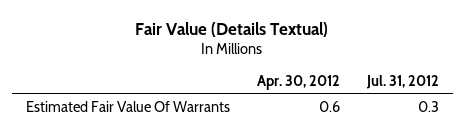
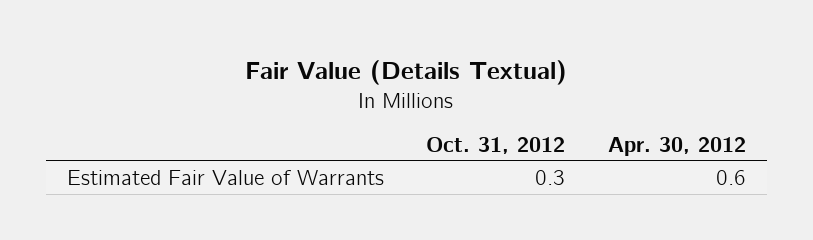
- | Apr. 30, 2012 | Jul. 31, 2012
+ | Oct. 31, 2012 | Apr. 30, 2012
- Estimated Fair Value Of Warrants | 0.6 | 0.3
+ Estimated Fair Value of Warrants | 0.3 | 0.6

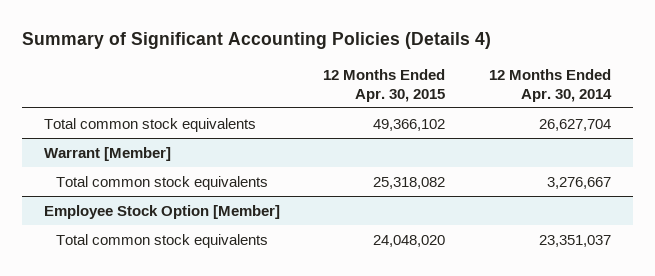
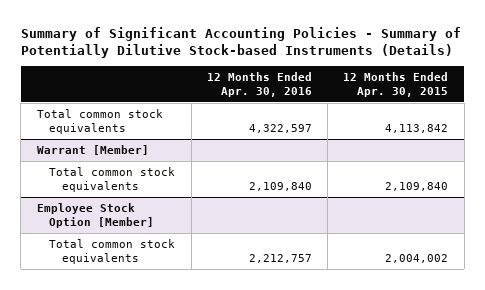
- Summary of Significant Accounting Policies (Details 4)
+ Summary of Significant Accounting Policies - Summary of Potentially Dilutive Stock-based Instruments (Details)
- | 12 Months Ended Apr. 30, 2015 | 12 Months Ended Apr. 30, 2014
+ | 12 Months Ended Apr. 30, 2016 | 12 Months Ended Apr. 30, 2015
- Total common stock equivalents | 49,366,102 | 26,627,704
+ Total common stock equivalents | 4,322,597 | 4,113,842
@ Warrant [Member]
- Total common stock equivalents | 25,318,082 | 3,276,667
+ Total common stock equivalents | 2,109,840 | 2,109,840
@ Employee Stock Option [Member]
- Total common stock equivalents | 24,048,020 | 23,351,037
+ Total common stock equivalents | 2,212,757 | 2,004,002

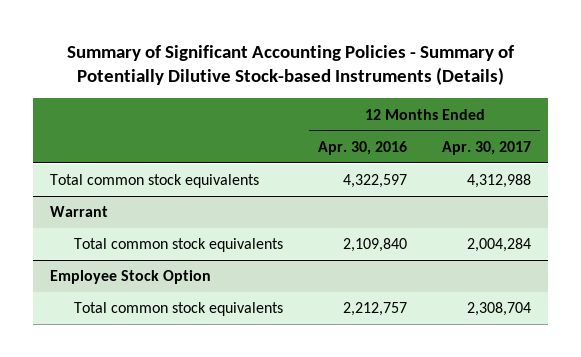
- | 12 Months Ended Apr. 30, 2016 | 12 Months Ended Apr. 30, 2015
+ | 12 Months Ended Apr. 30, 2016 | 12 Months Ended Apr. 30, 2017
- Warrant [Member]
+ Warrant
- Employee Stock Option [Member]
+ Employee Stock Option

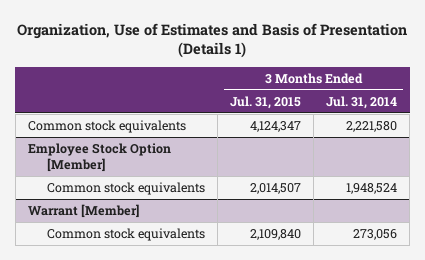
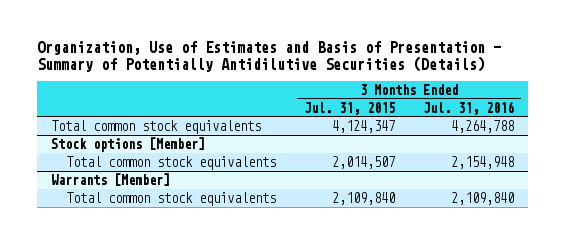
- Organization, Use of Estimates and Basis of Presentation (Details 1)
+ Organization, Use of Estimates and Basis of Presentation - Summary of Potentially Antidilutive Securities (Details)
- | 3 Months Ended Jul. 31, 2015 | 3 Months Ended Jul. 31, 2014
+ | 3 Months Ended Jul. 31, 2015 | 3 Months Ended Jul. 31, 2016
- Common stock equivalents | 4,124,347 | 2,221,580
- Employee Stock Option [Member]
- Common stock equivalents | 2,014,507 | 1,948,524
- Warrant [Member]
- Common stock equivalents | 2,109,840 | 273,056
+ Total common stock equivalents | 4,124,347 | 4,264,788
+ Stock options [Member]
+ Total common stock equivalents | 2,014,507 | 2,154,948
+ Warrants [Member]
+ Total common stock equivalents | 2,109,840 | 2,109,840

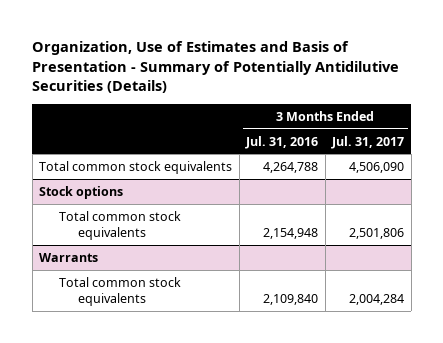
- | 3 Months Ended Jul. 31, 2015 | 3 Months Ended Jul. 31, 2016
+ | 3 Months Ended Jul. 31, 2016 | 3 Months Ended Jul. 31, 2017
- Stock options [Member]
+ Stock options
- Warrants [Member]
+ Warrants

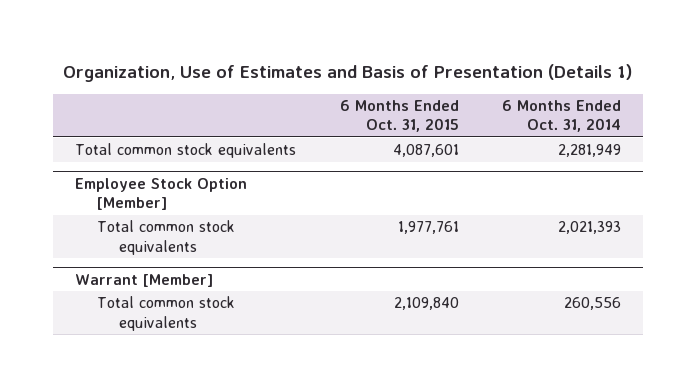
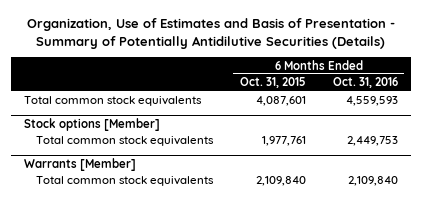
- Organization, Use of Estimates and Basis of Presentation (Details 1)
+ Organization, Use of Estimates and Basis of Presentation - Summary of Potentially Antidilutive Securities (Details)
- | 6 Months Ended Oct. 31, 2015 | 6 Months Ended Oct. 31, 2014
+ | 6 Months Ended Oct. 31, 2015 | 6 Months Ended Oct. 31, 2016
- Employee Stock Option [Member]
+ Stock options [Member]
- Warrant [Member]
+ Warrants [Member]

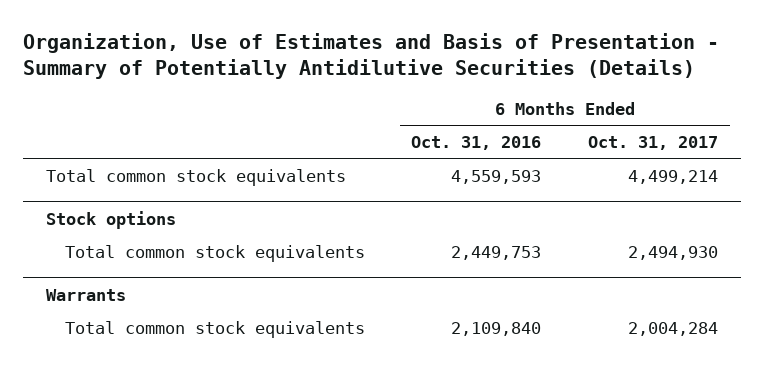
- | 6 Months Ended Oct. 31, 2015 | 6 Months Ended Oct. 31, 2016
+ | 6 Months Ended Oct. 31, 2016 | 6 Months Ended Oct. 31, 2017
- Stock options [Member]
+ Stock options
- Warrants [Member]
+ Warrants

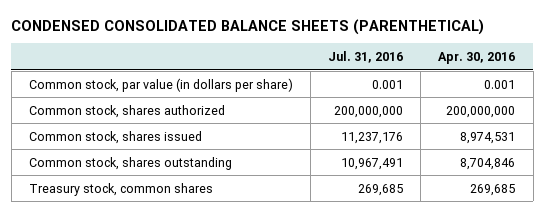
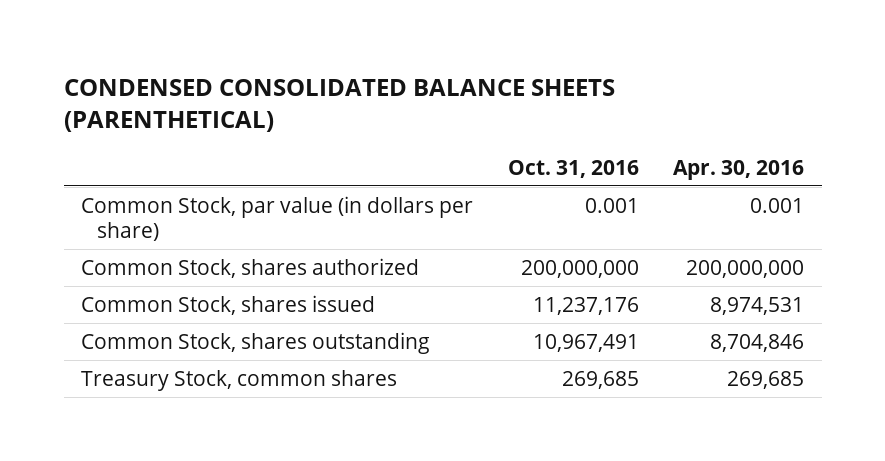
- | Jul. 31, 2016 | Apr. 30, 2016
+ | Oct. 31, 2016 | Apr. 30, 2016
- Common stock, par value (in dollars per share) | 0.001 | 0.001
- Common stock, shares authorized | 200,000,000 | 200,000,000
- Common stock, shares issued | 11,237,176 | 8,974,531
- Common stock, shares outstanding | 10,967,491 | 8,704,846
- Treasury stock, common shares | 269,685 | 269,685
+ Common Stock, par value (in dollars per share) | 0.001 | 0.001
+ Common Stock, shares authorized | 200,000,000 | 200,000,000
+ Common Stock, shares issued | 11,237,176 | 8,974,531
+ Common Stock, shares outstanding | 10,967,491 | 8,704,846
+ Treasury Stock, common shares | 269,685 | 269,685

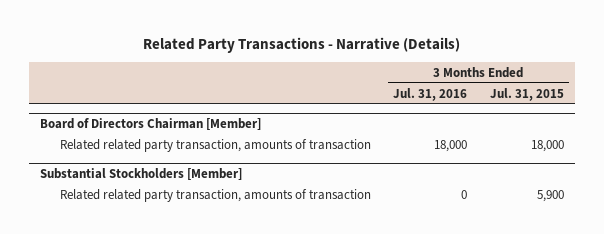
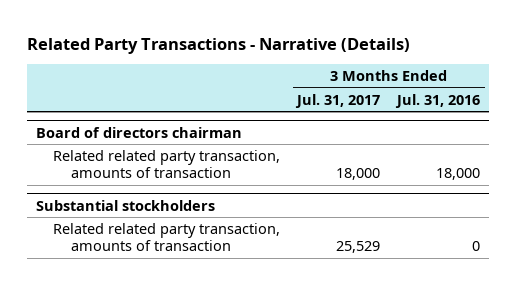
- | 3 Months Ended Jul. 31, 2016 | 3 Months Ended Jul. 31, 2015
+ | 3 Months Ended Jul. 31, 2017 | 3 Months Ended Jul. 31, 2016
- Board of Directors Chairman [Member]
+ Board of directors chairman
- Substantial Stockholders [Member]
+ Substantial stockholders

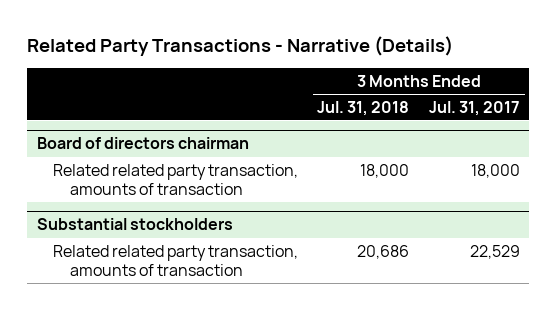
- | 3 Months Ended Jul. 31, 2017 | 3 Months Ended Jul. 31, 2016
+ | 3 Months Ended Jul. 31, 2018 | 3 Months Ended Jul. 31, 2017
@ Substantial stockholders
- Related related party transaction, amounts of transaction | 25,529 | 0
+ Related related party transaction, amounts of transaction | 20,686 | 22,529

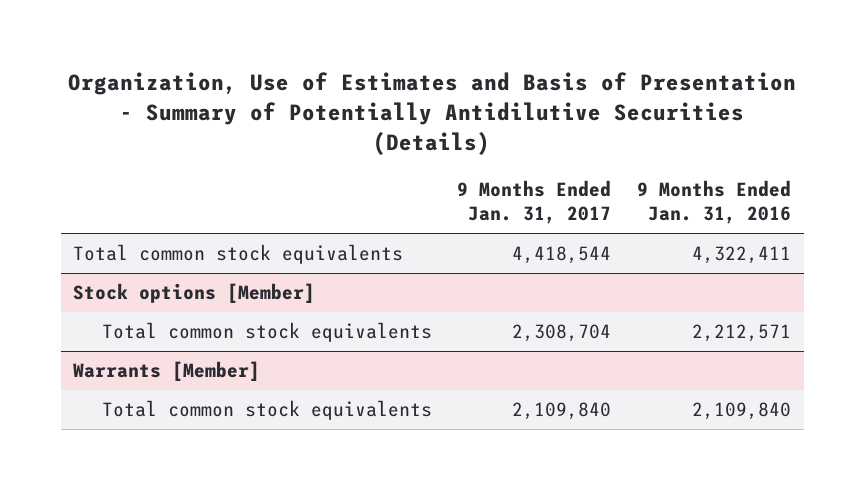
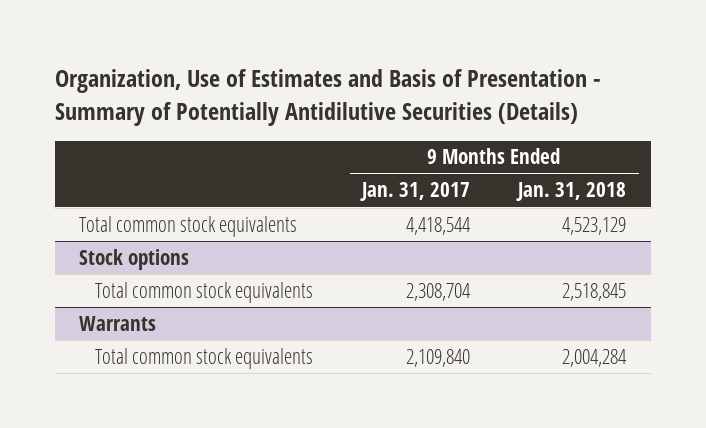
- | 9 Months Ended Jan. 31, 2017 | 9 Months Ended Jan. 31, 2016
+ | 9 Months Ended Jan. 31, 2017 | 9 Months Ended Jan. 31, 2018
- Stock options [Member]
+ Stock options
- Warrants [Member]
+ Warrants

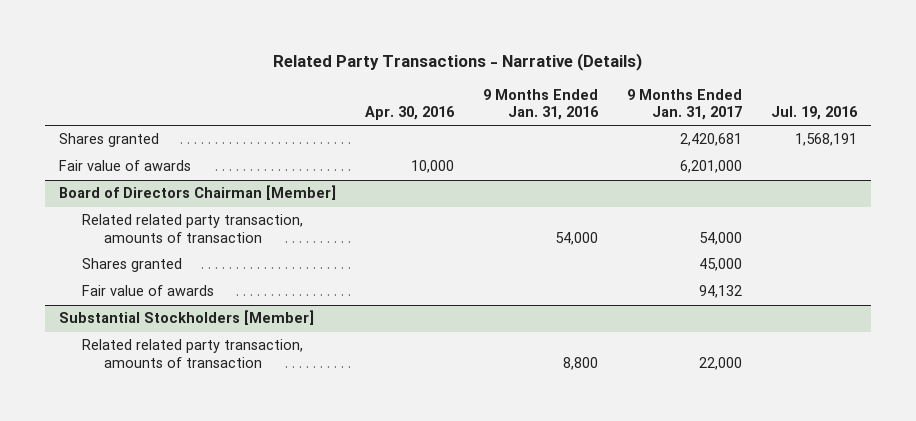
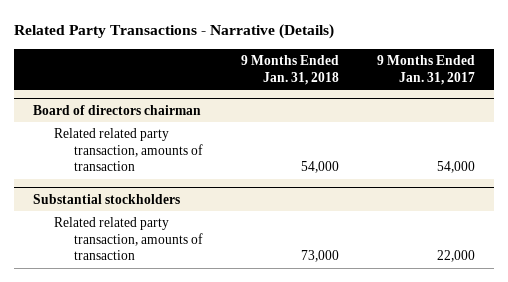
- | Apr. 30, 2016 | 9 Months Ended Jan. 31, 2016 | 9 Months Ended Jan. 31, 2017 | Jul. 19, 2016
+ | 9 Months Ended Jan. 31, 2018 | 9 Months Ended Jan. 31, 2017
- Shares granted | | | 2,420,681 | 1,568,191
- Fair value of awards | 10,000 | | 6,201,000 |
- Board of Directors Chairman [Member]
+ Board of directors chairman
- Shares granted | | | 45,000 |
- Fair value of awards | | | 94,132 |
- Substantial Stockholders [Member]
+ Substantial stockholders

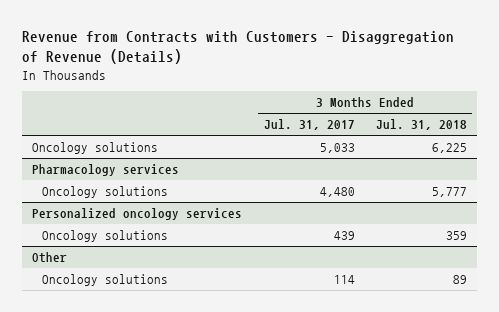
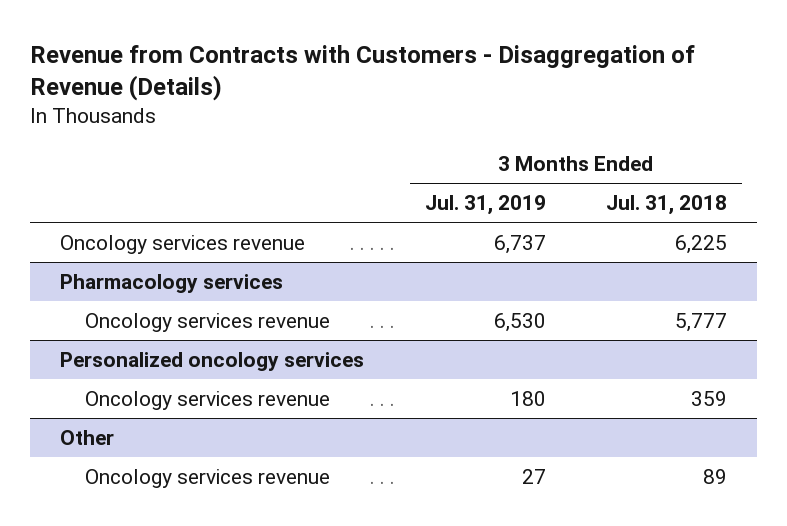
- | 3 Months Ended Jul. 31, 2017 | 3 Months Ended Jul. 31, 2018
+ | 3 Months Ended Jul. 31, 2019 | 3 Months Ended Jul. 31, 2018
- Oncology solutions | 5,033 | 6,225
+ Oncology services revenue | 6,737 | 6,225
@ Pharmacology services
- Oncology solutions | 4,480 | 5,777
+ Oncology services revenue | 6,530 | 5,777
@ Personalized oncology services
- Oncology solutions | 439 | 359
+ Oncology services revenue | 180 | 359
@ Other
- Oncology solutions | 114 | 89
+ Oncology services revenue | 27 | 89

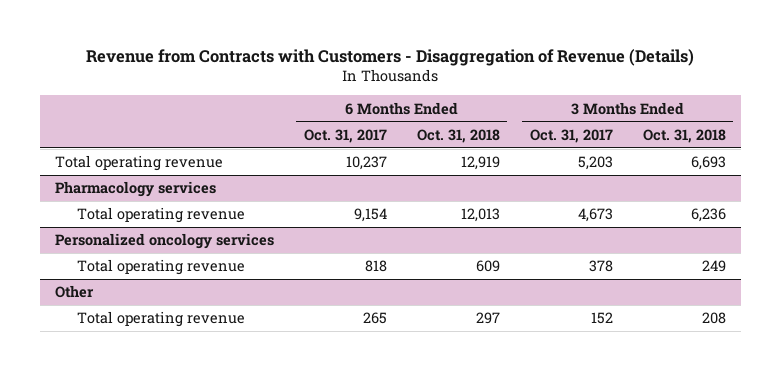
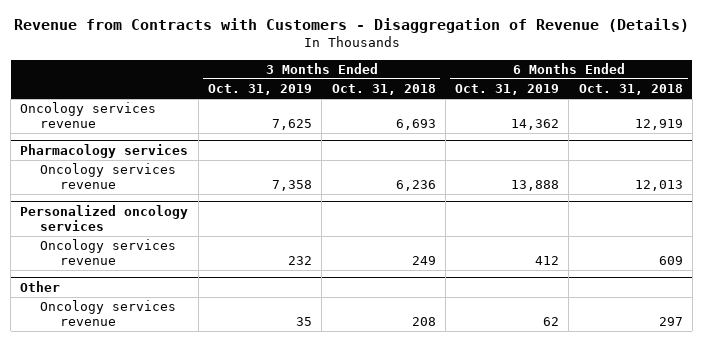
- | 6 Months Ended Oct. 31, 2017 | 6 Months Ended Oct. 31, 2018 | 3 Months Ended Oct. 31, 2017 | 3 Months Ended Oct. 31, 2018
+ | 3 Months Ended Oct. 31, 2019 | 3 Months Ended Oct. 31, 2018 | 6 Months Ended Oct. 31, 2019 | 6 Months Ended Oct. 31, 2018
- Total operating revenue | 10,237 | 12,919 | 5,203 | 6,693
+ Oncology services revenue | 7,625 | 6,693 | 14,362 | 12,919
@ Pharmacology services
- Total operating revenue | 9,154 | 12,013 | 4,673 | 6,236
+ Oncology services revenue | 7,358 | 6,236 | 13,888 | 12,013
@ Personalized oncology services
- Total operating revenue | 818 | 609 | 378 | 249
+ Oncology services revenue | 232 | 249 | 412 | 609
@ Other
- Total operating revenue | 265 | 297 | 152 | 208
+ Oncology services revenue | 35 | 208 | 62 | 297

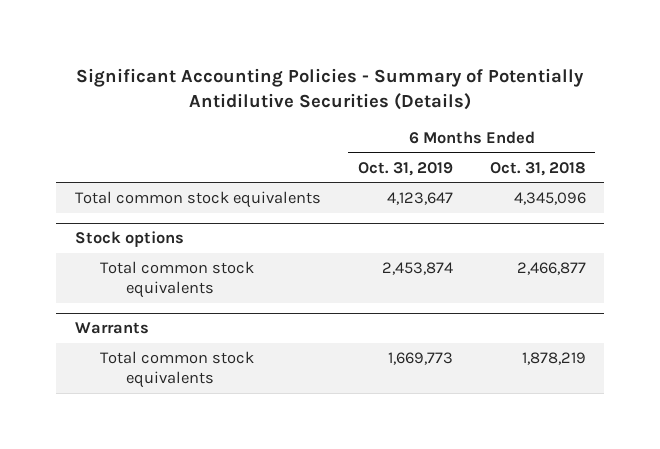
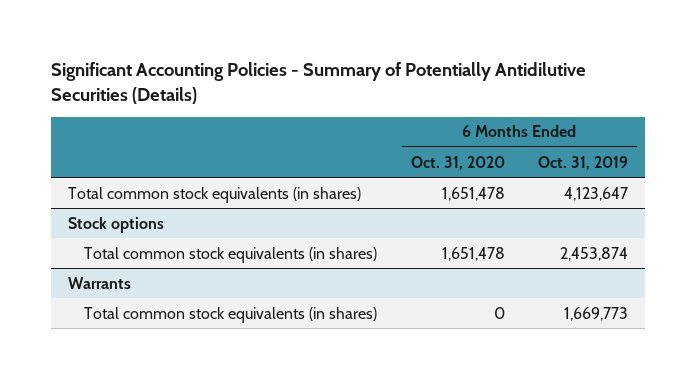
- | 6 Months Ended Oct. 31, 2019 | 6 Months Ended Oct. 31, 2018
+ | 6 Months Ended Oct. 31, 2020 | 6 Months Ended Oct. 31, 2019
- Total common stock equivalents | 4,123,647 | 4,345,096
+ Total common stock equivalents (in shares) | 1,651,478 | 4,123,647
@ Stock options
- Total common stock equivalents | 2,453,874 | 2,466,877
+ Total common stock equivalents (in shares) | 1,651,478 | 2,453,874
@ Warrants
- Total common stock equivalents | 1,669,773 | 1,878,219
+ Total common stock equivalents (in shares) | 0 | 1,669,773

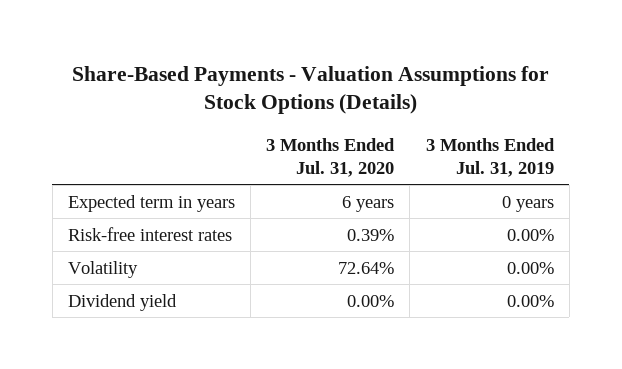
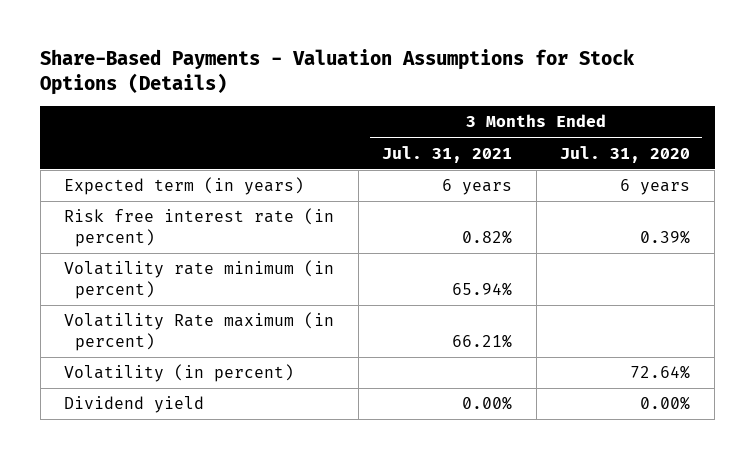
- | 3 Months Ended Jul. 31, 2020 | 3 Months Ended Jul. 31, 2019
+ | 3 Months Ended Jul. 31, 2021 | 3 Months Ended Jul. 31, 2020
- Expected term in years | 6 years | 0 years
- Risk-free interest rates | 0.39% | 0.00%
- Volatility | 72.64% | 0.00%
+ Expected term (in years) | 6 years | 6 years
+ Risk free interest rate (in percent) | 0.82% | 0.39%
+ Volatility rate minimum (in percent) | 65.94% |
+ Volatility Rate maximum (in percent) | 66.21% |
+ Volatility (in percent) | | 72.64%

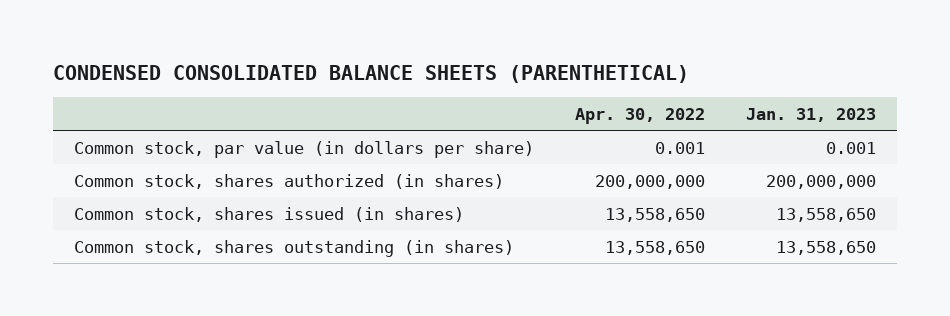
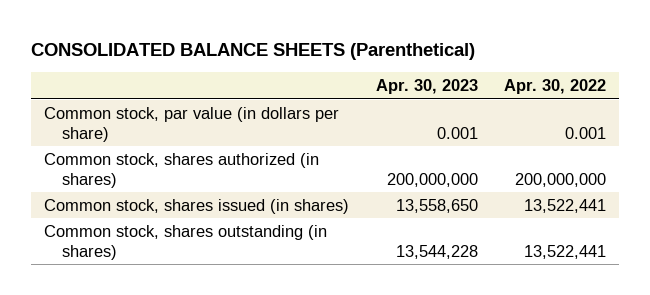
- CONDENSED CONSOLIDATED BALANCE SHEETS (PARENTHETICAL)
+ CONSOLIDATED BALANCE SHEETS (Parenthetical)
- | Apr. 30, 2022 | Jan. 31, 2023
+ | Apr. 30, 2023 | Apr. 30, 2022
- Common stock, shares issued (in shares) | 13,558,650 | 13,558,650
- Common stock, shares outstanding (in shares) | 13,558,650 | 13,558,650
+ Common stock, shares issued (in shares) | 13,558,650 | 13,522,441
+ Common stock, shares outstanding (in shares) | 13,544,228 | 13,522,441

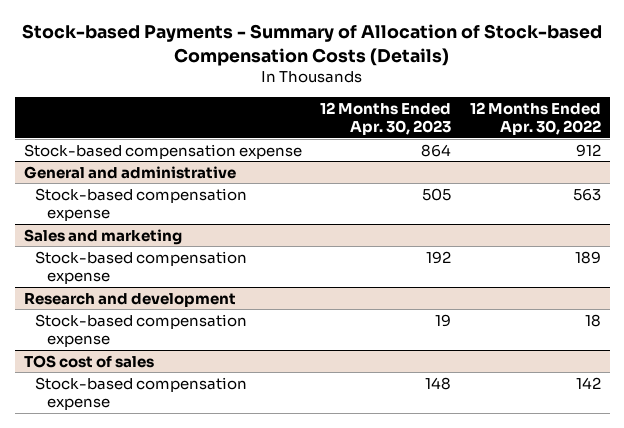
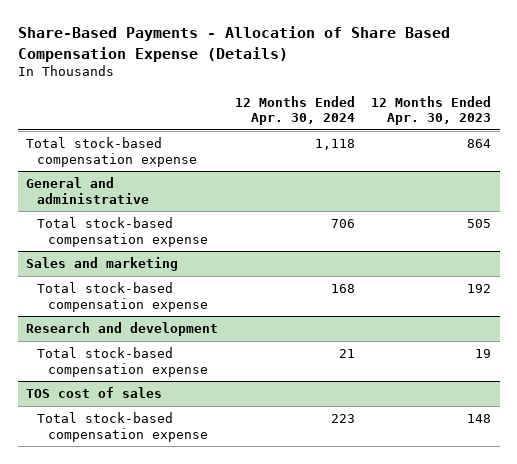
- Stock-based Payments - Summary of Allocation of Stock-based Compensation Costs (Details)
+ Share-Based Payments - Allocation of Share Based Compensation Expense (Details)
- | 12 Months Ended Apr. 30, 2023 | 12 Months Ended Apr. 30, 2022
+ | 12 Months Ended Apr. 30, 2024 | 12 Months Ended Apr. 30, 2023
- Stock-based compensation expense | 864 | 912
+ Total stock-based compensation expense | 1,118 | 864
@ General and administrative
- Stock-based compensation expense | 505 | 563
+ Total stock-based compensation expense | 706 | 505
@ Sales and marketing
- Stock-based compensation expense | 192 | 189
+ Total stock-based compensation expense | 168 | 192
@ Research and development
- Stock-based compensation expense | 19 | 18
+ Total stock-based compensation expense | 21 | 19
@ TOS cost of sales
- Stock-based compensation expense | 148 | 142
+ Total stock-based compensation expense | 223 | 148

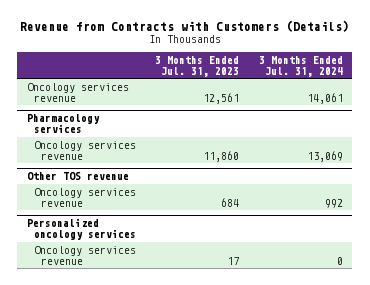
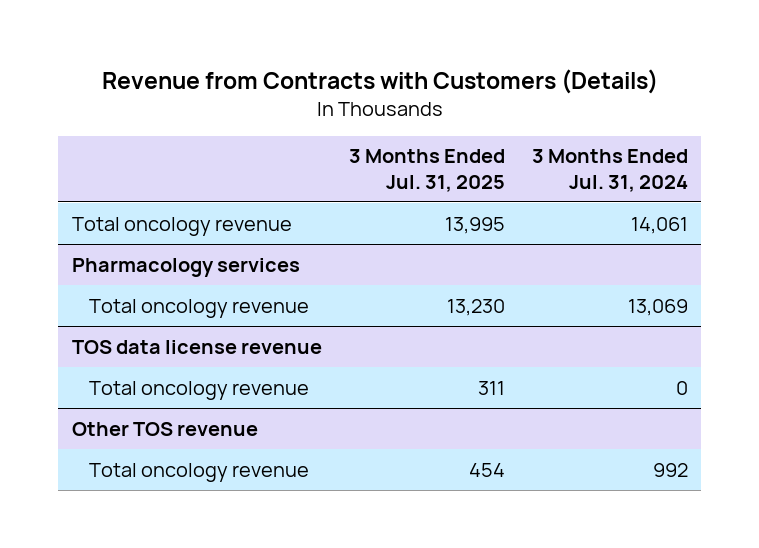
- | 3 Months Ended Jul. 31, 2023 | 3 Months Ended Jul. 31, 2024
+ | 3 Months Ended Jul. 31, 2025 | 3 Months Ended Jul. 31, 2024
- Oncology services revenue | 12,561 | 14,061
+ Total oncology revenue | 13,995 | 14,061
@ Pharmacology services
- Oncology services revenue | 11,860 | 13,069
+ Total oncology revenue | 13,230 | 13,069
+ TOS data license revenue
+ Total oncology revenue | 311 | 0
@ Other TOS revenue
- Oncology services revenue | 684 | 992
- Personalized oncology services
- Oncology services revenue | 17 | 0
@ Other TOS revenue
+ Total oncology revenue | 454 | 992

